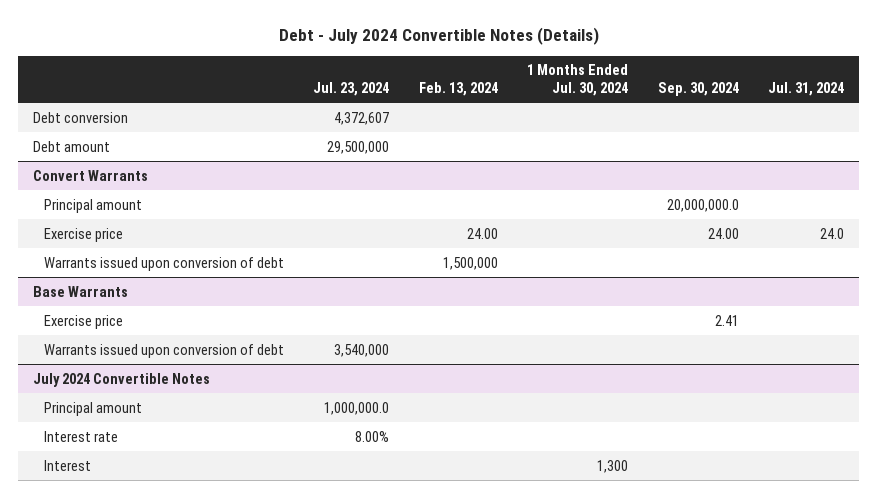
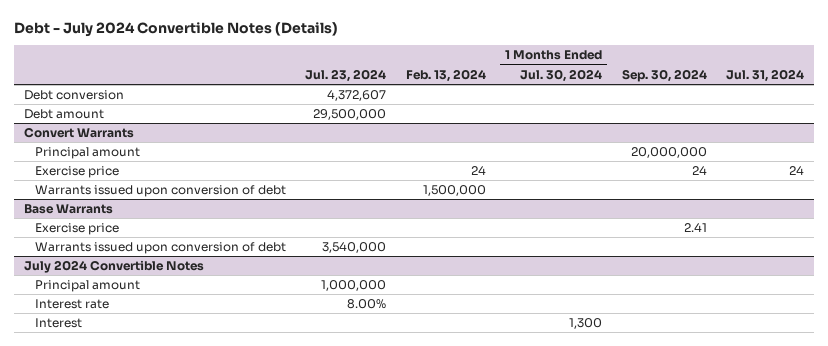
@ Convert Warrants
- Principal amount | | | | 20,000,000.0 |
- Exercise price | | 24.00 | | 24.00 | 24.0
+ Principal amount | | | | 20,000,000 |
+ Exercise price | | 24 | | 24 | 24
@ July 2024 Convertible Notes
- Principal amount | 1,000,000.0 | | | |
+ Principal amount | 1,000,000 | | | |

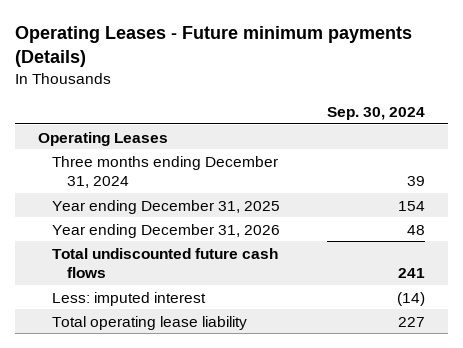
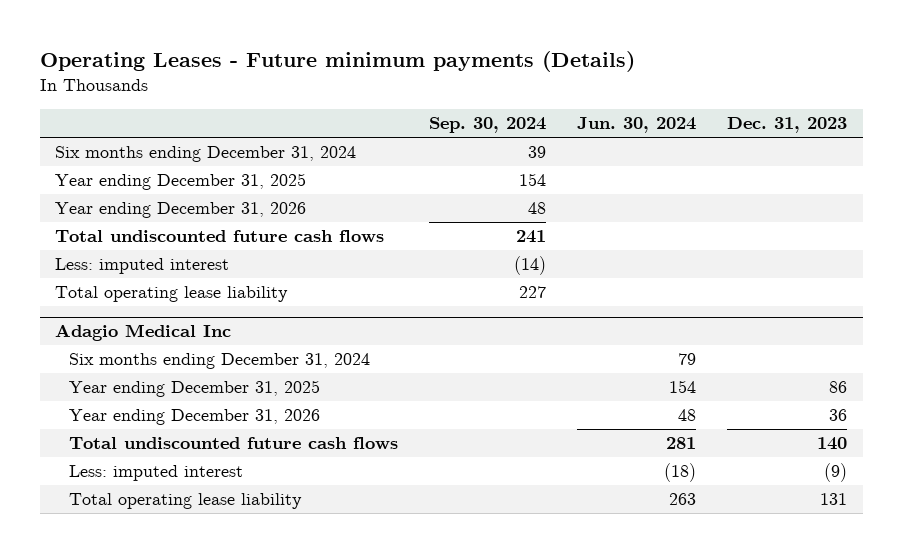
- | Sep. 30, 2024
+ | Sep. 30, 2024 | Jun. 30, 2024 | Dec. 31, 2023
- Operating Leases
- Three months ending December 31, 2024 | 39
+ Six months ending December 31, 2024 | 39 | |
+ Adagio Medical Inc
+ Six months ending December 31, 2024 | | 79 |
+ Year ending December 31, 2025 | | 154 | 86
+ Year ending December 31, 2026 | | 48 | 36
+ Total undiscounted future cash flows | | 281 | 140
+ Less: imputed interest | | (18) | (9)
+ Total operating lease liability | | 263 | 131

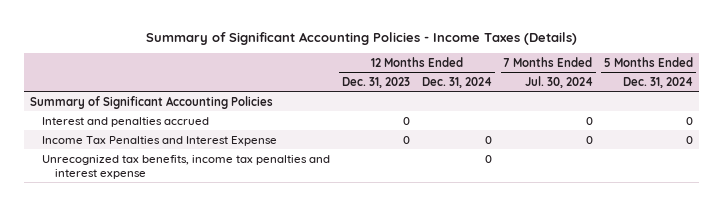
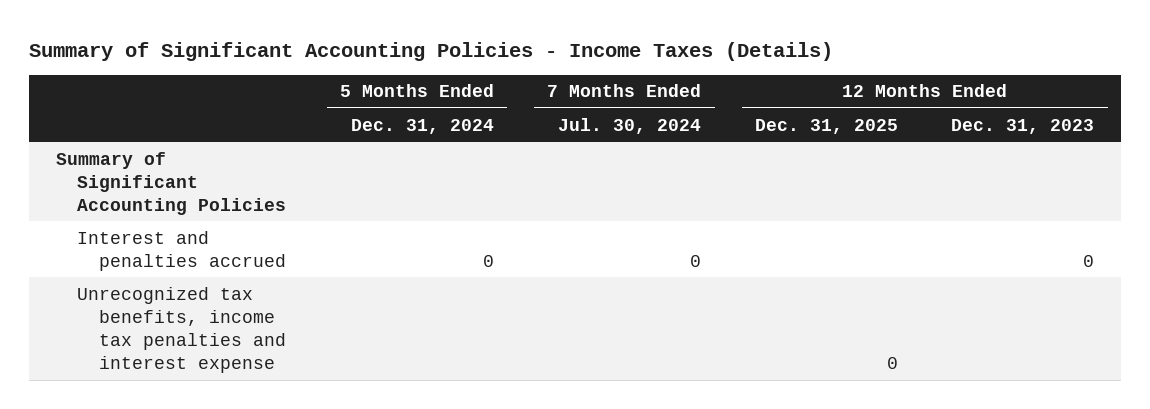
- | 12 Months Ended Dec. 31, 2023 | 12 Months Ended Dec. 31, 2024 | 7 Months Ended Jul. 30, 2024 | 5 Months Ended Dec. 31, 2024
+ | 5 Months Ended Dec. 31, 2024 | 7 Months Ended Jul. 30, 2024 | 12 Months Ended Dec. 31, 2025 | 12 Months Ended Dec. 31, 2023
- Income Tax Penalties and Interest Expense | 0 | 0 | 0 | 0

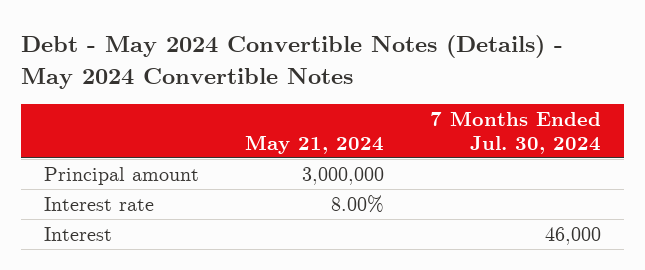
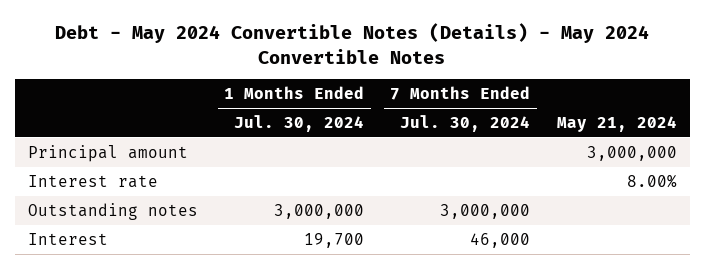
- | May 21, 2024 | 7 Months Ended Jul. 30, 2024
+ | 1 Months Ended Jul. 30, 2024 | 7 Months Ended Jul. 30, 2024 | May 21, 2024
+ Outstanding notes | 3,000,000 | 3,000,000 |

